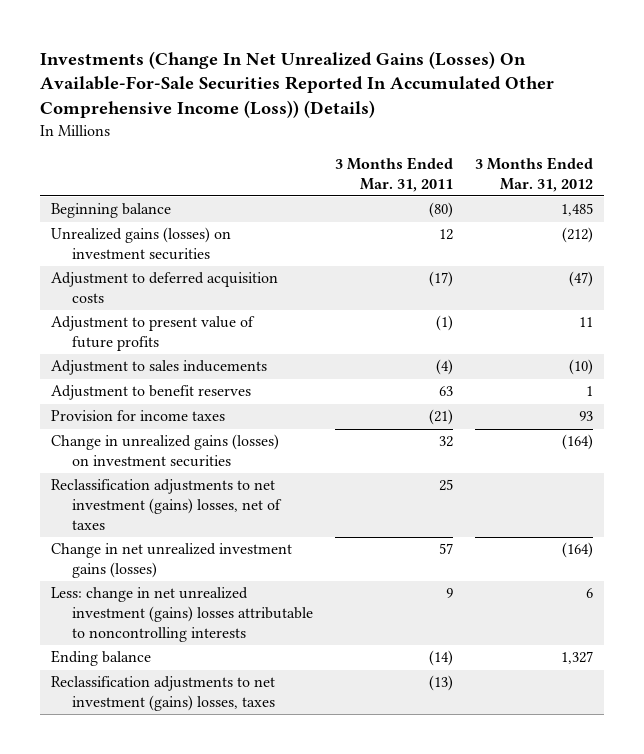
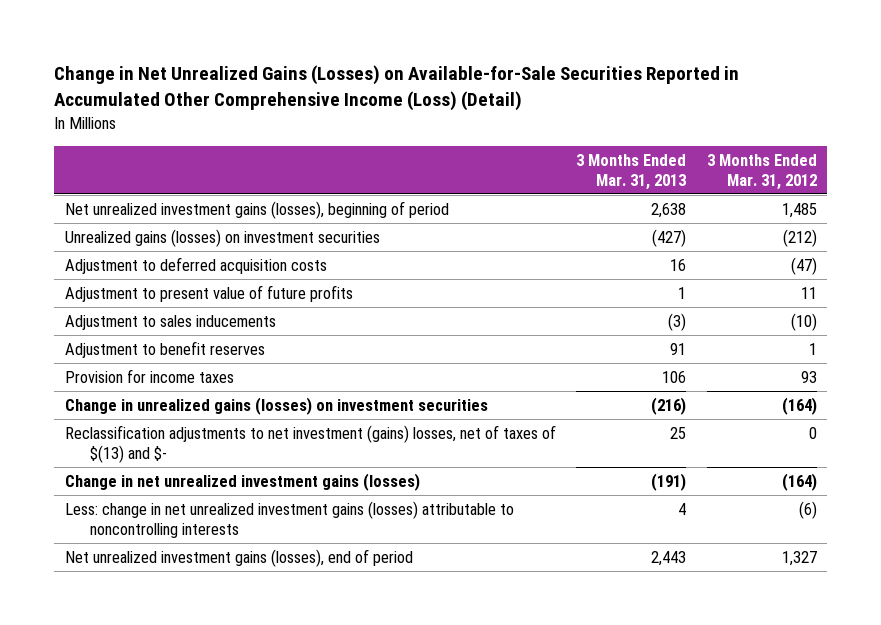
- Investments (Change In Net Unrealized Gains (Losses) On Available-For-Sale Securities Reported In Accumulated Other Comprehensive Income (Loss)) (Details)
+ Change in Net Unrealized Gains (Losses) on Available-for-Sale Securities Reported in Accumulated Other Comprehensive Income (Loss) (Detail)
- | 3 Months Ended Mar. 31, 2011 | 3 Months Ended Mar. 31, 2012
+ | 3 Months Ended Mar. 31, 2013 | 3 Months Ended Mar. 31, 2012
- Beginning balance | (80) | 1,485
+ Net unrealized investment gains (losses), beginning of period | 2,638 | 1,485
- Reclassification adjustments to net investment (gains) losses, net of taxes | 25 |
+ Reclassification adjustments to net investment (gains) losses, net of taxes of $(13) and $- | 25 | 0
- Less: change in net unrealized investment (gains) losses attributable to noncontrolling interests | 9 | 6
- Ending balance | (14) | 1,327
- Reclassification adjustments to net investment (gains) losses, taxes | (13) |
+ Less: change in net unrealized investment gains (losses) attributable to noncontrolling interests | 4 | (6)
+ Net unrealized investment gains (losses), end of period | 2,443 | 1,327

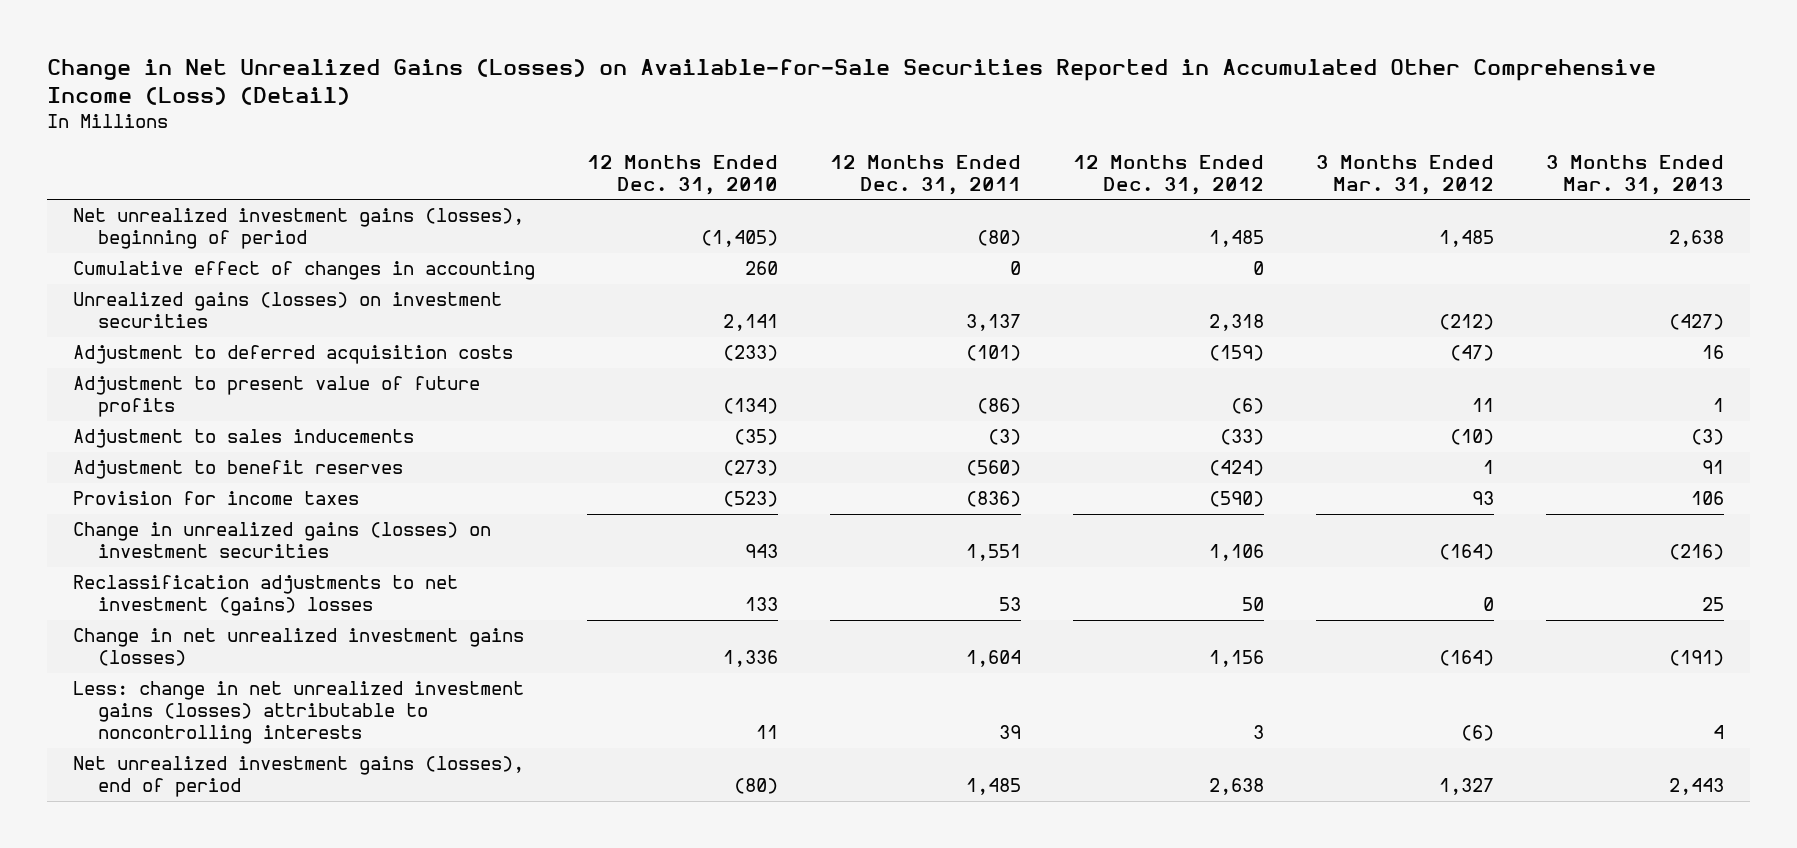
- | 3 Months Ended Mar. 31, 2013 | 3 Months Ended Mar. 31, 2012
+ | 12 Months Ended Dec. 31, 2010 | 12 Months Ended Dec. 31, 2011 | 12 Months Ended Dec. 31, 2012 | 3 Months Ended Mar. 31, 2012 | 3 Months Ended Mar. 31, 2013
+ Cumulative effect of changes in accounting | 260 | 0 | 0 | |
- Reclassification adjustments to net investment (gains) losses, net of taxes of $(13) and $- | 25 | 0
+ Reclassification adjustments to net investment (gains) losses | 133 | 53 | 50 | 0 | 25

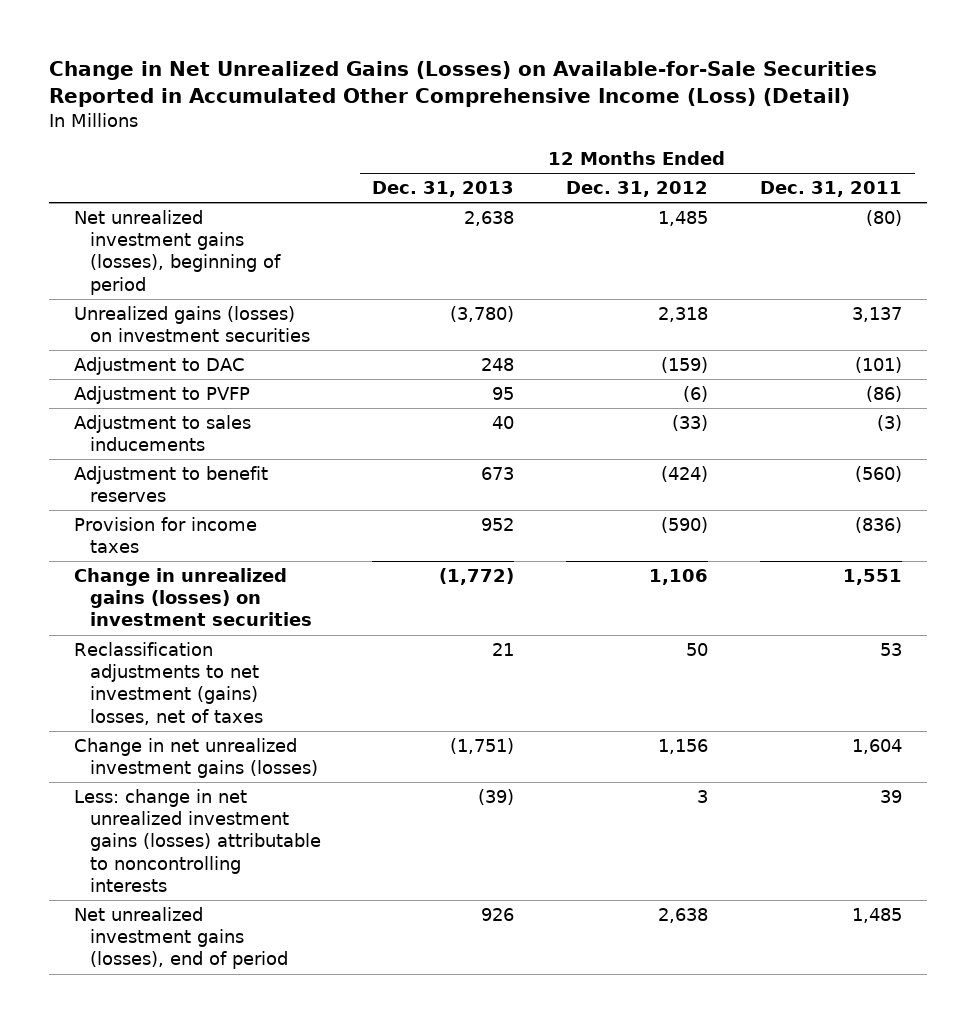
- | 12 Months Ended Dec. 31, 2010 | 12 Months Ended Dec. 31, 2011 | 12 Months Ended Dec. 31, 2012 | 3 Months Ended Mar. 31, 2012 | 3 Months Ended Mar. 31, 2013
+ | 12 Months Ended Dec. 31, 2013 | 12 Months Ended Dec. 31, 2012 | 12 Months Ended Dec. 31, 2011
- Cumulative effect of changes in accounting | 260 | 0 | 0 | |
- Adjustment to deferred acquisition costs | (233) | (101) | (159) | (47) | 16
- Adjustment to present value of future profits | (134) | (86) | (6) | 11 | 1
+ Adjustment to DAC | 248 | (159) | (101)
+ Adjustment to PVFP | 95 | (6) | (86)
- Reclassification adjustments to net investment (gains) losses | 133 | 53 | 50 | 0 | 25
+ Reclassification adjustments to net investment (gains) losses, net of taxes | 21 | 50 | 53

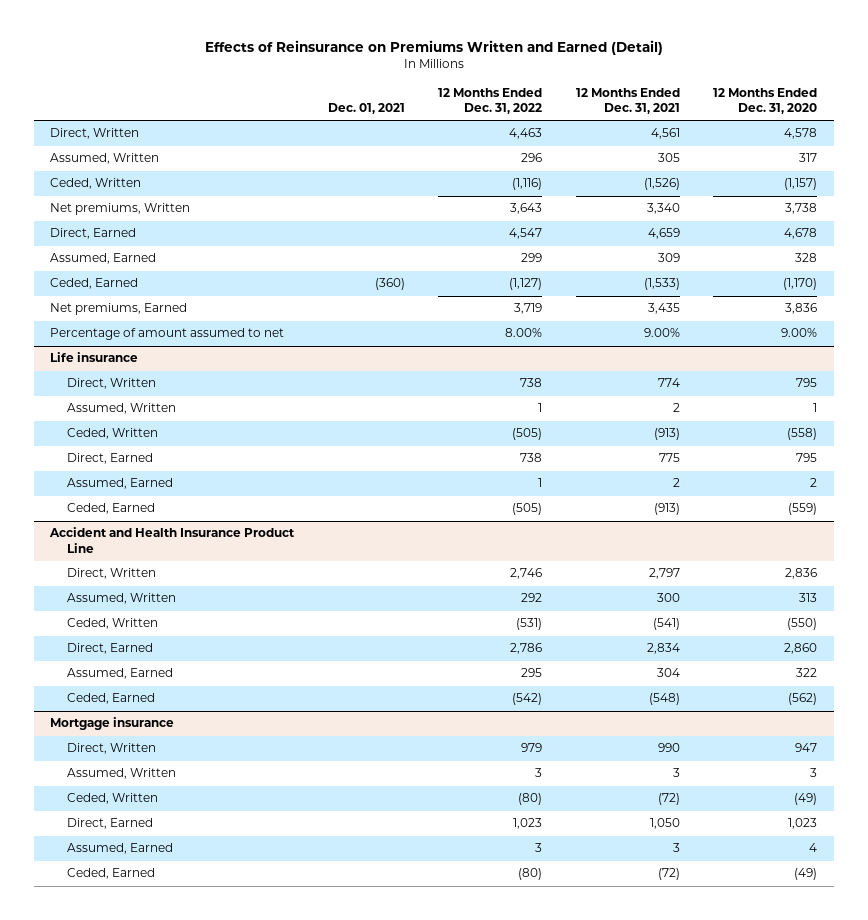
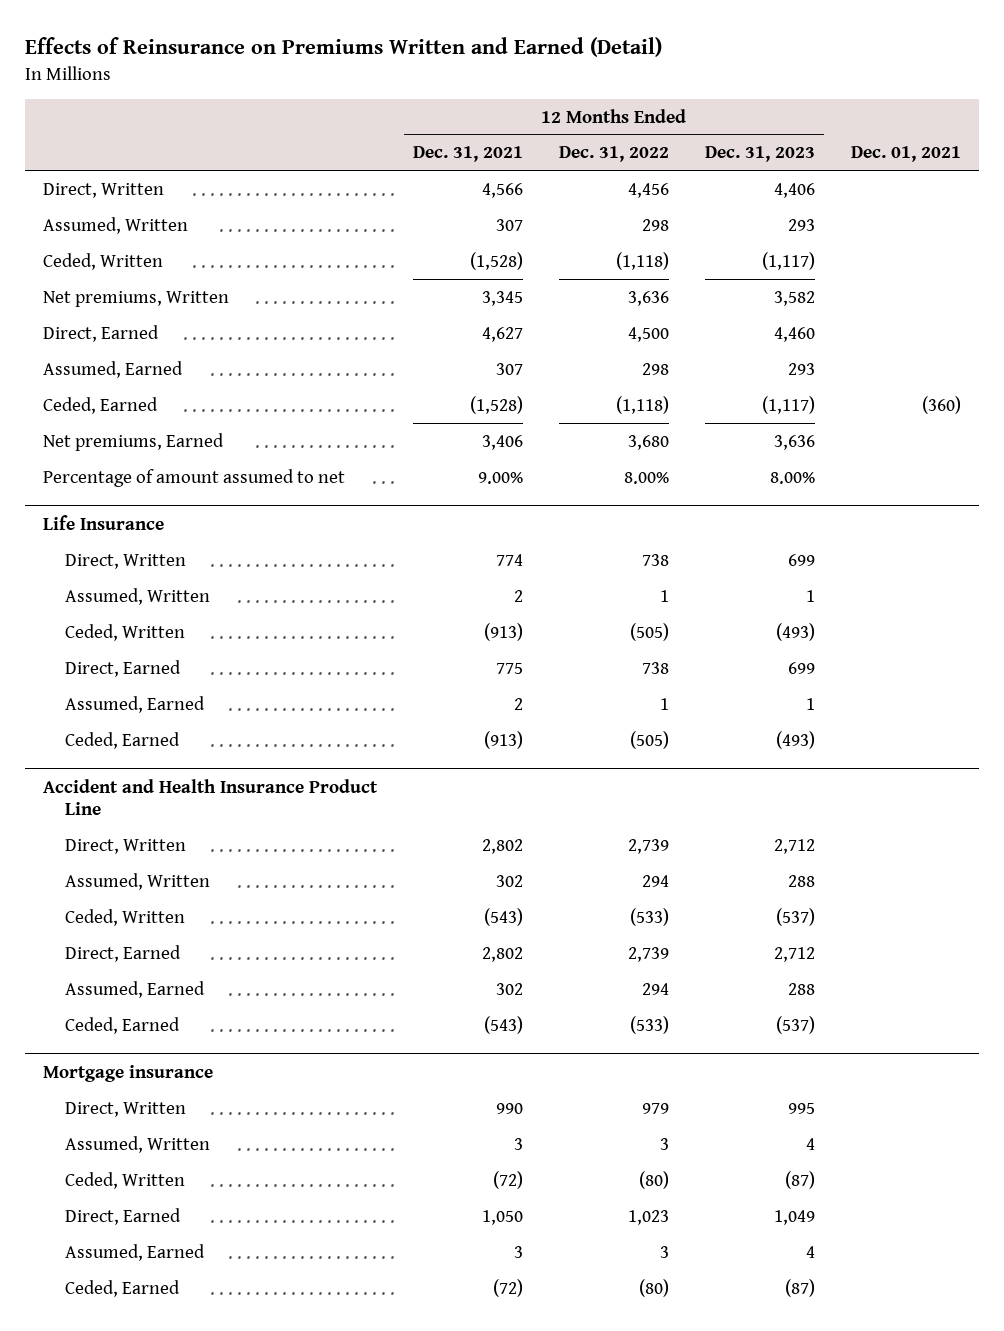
- | Dec. 01, 2021 | 12 Months Ended Dec. 31, 2022 | 12 Months Ended Dec. 31, 2021 | 12 Months Ended Dec. 31, 2020
+ | 12 Months Ended Dec. 31, 2021 | 12 Months Ended Dec. 31, 2022 | 12 Months Ended Dec. 31, 2023 | Dec. 01, 2021
- Direct, Written | | 4,463 | 4,561 | 4,578
- Assumed, Written | | 296 | 305 | 317
- Ceded, Written | | (1,116) | (1,526) | (1,157)
- Net premiums, Written | | 3,643 | 3,340 | 3,738
- Direct, Earned | | 4,547 | 4,659 | 4,678
- Assumed, Earned | | 299 | 309 | 328
- Ceded, Earned | (360) | (1,127) | (1,533) | (1,170)
- Net premiums, Earned | | 3,719 | 3,435 | 3,836
+ Direct, Written | 4,566 | 4,456 | 4,406 |
+ Assumed, Written | 307 | 298 | 293 |
+ Ceded, Written | (1,528) | (1,118) | (1,117) |
+ Net premiums, Written | 3,345 | 3,636 | 3,582 |
+ Direct, Earned | 4,627 | 4,500 | 4,460 |
+ Assumed, Earned | 307 | 298 | 293 |
+ Ceded, Earned | (1,528) | (1,118) | (1,117) | (360)
+ Net premiums, Earned | 3,406 | 3,680 | 3,636 |
- Life insurance
+ Life Insurance
@ Accident and Health Insurance Product Line
- Direct, Written | | 2,746 | 2,797 | 2,836
- Assumed, Written | | 292 | 300 | 313
- Ceded, Written | | (531) | (541) | (550)
- Direct, Earned | | 2,786 | 2,834 | 2,860
- Assumed, Earned | | 295 | 304 | 322
- Ceded, Earned | | (542) | (548) | (562)
+ Direct, Written | 2,802 | 2,739 | 2,712 |
+ Assumed, Written | 302 | 294 | 288 |
+ Ceded, Written | (543) | (533) | (537) |
+ Direct, Earned | 2,802 | 2,739 | 2,712 |
+ Assumed, Earned | 302 | 294 | 288 |
+ Ceded, Earned | (543) | (533) | (537) |

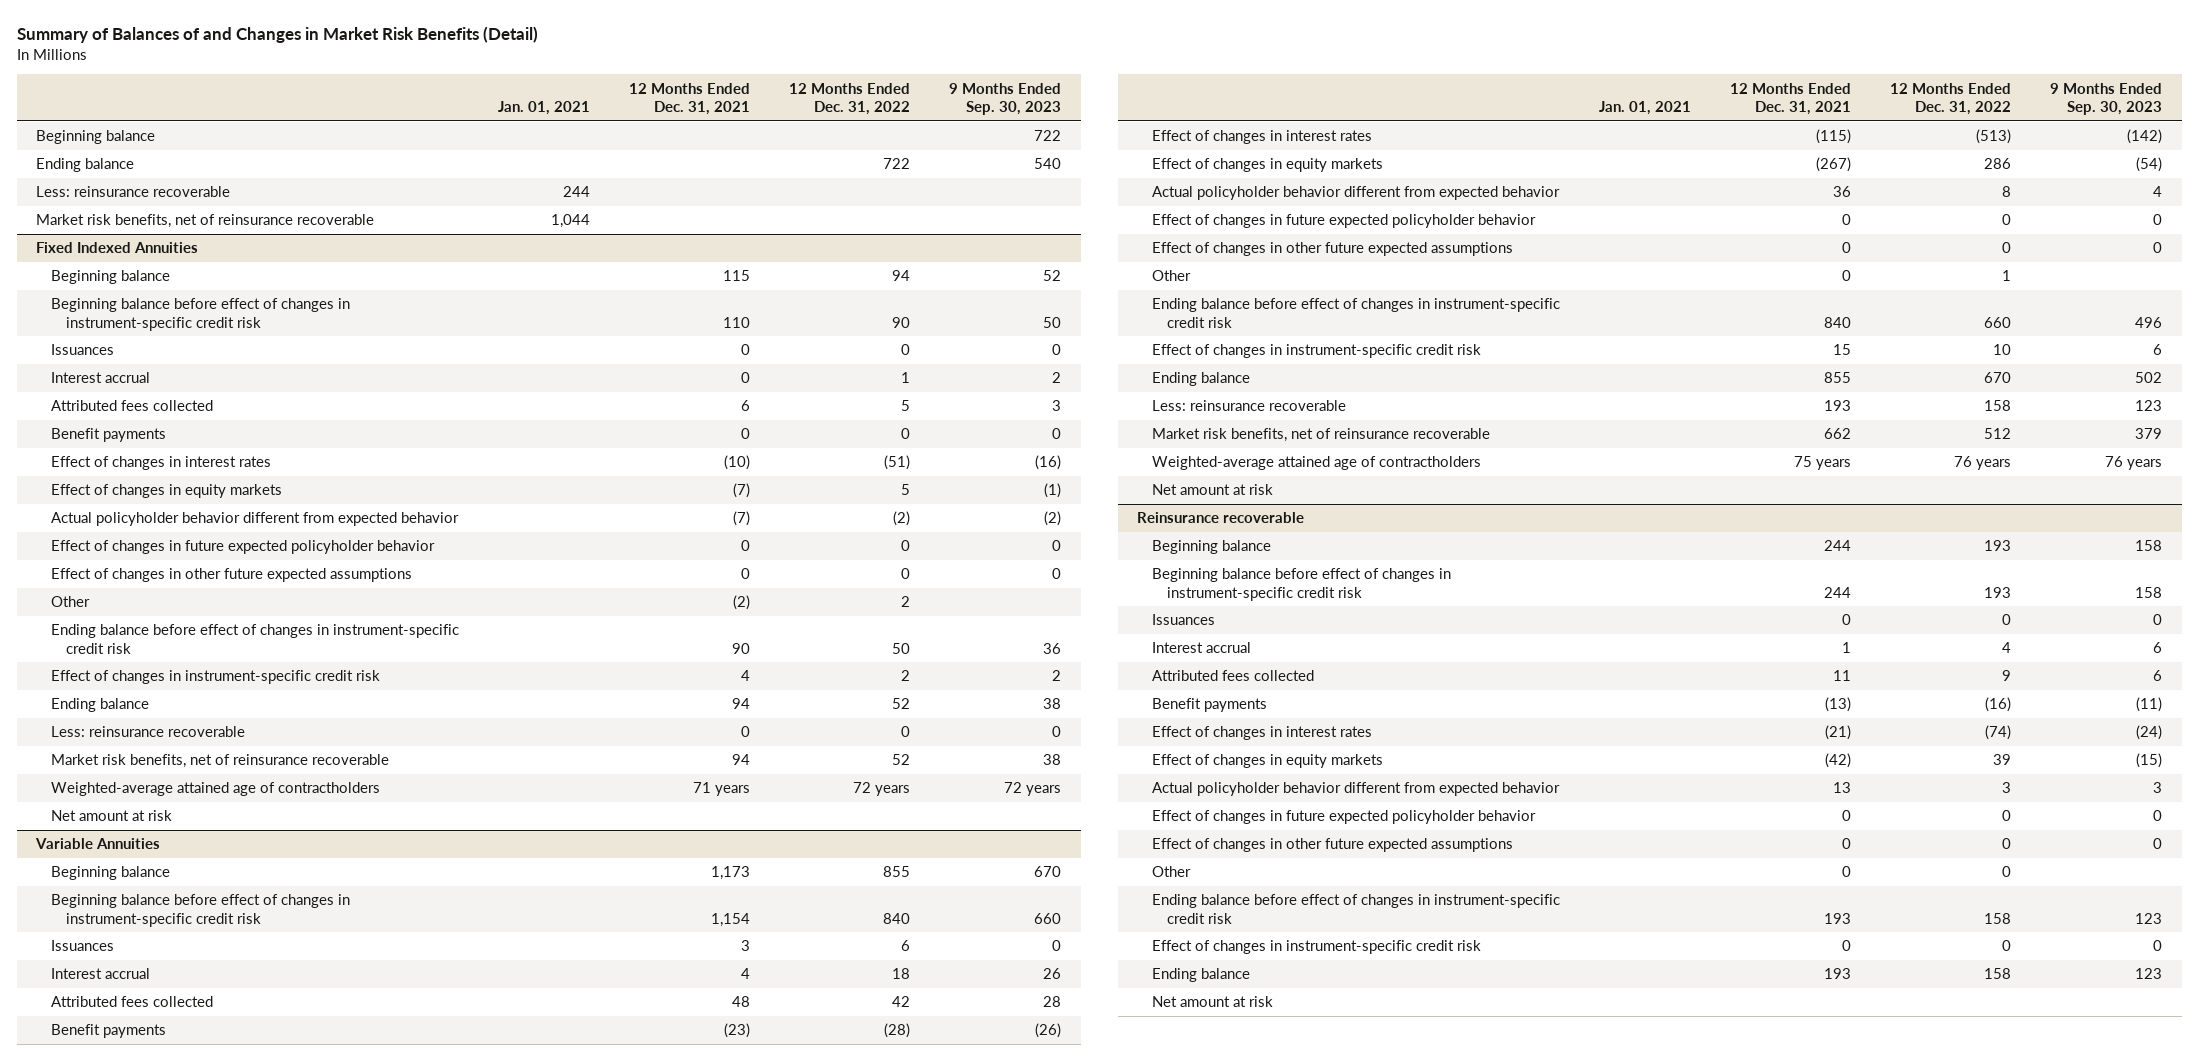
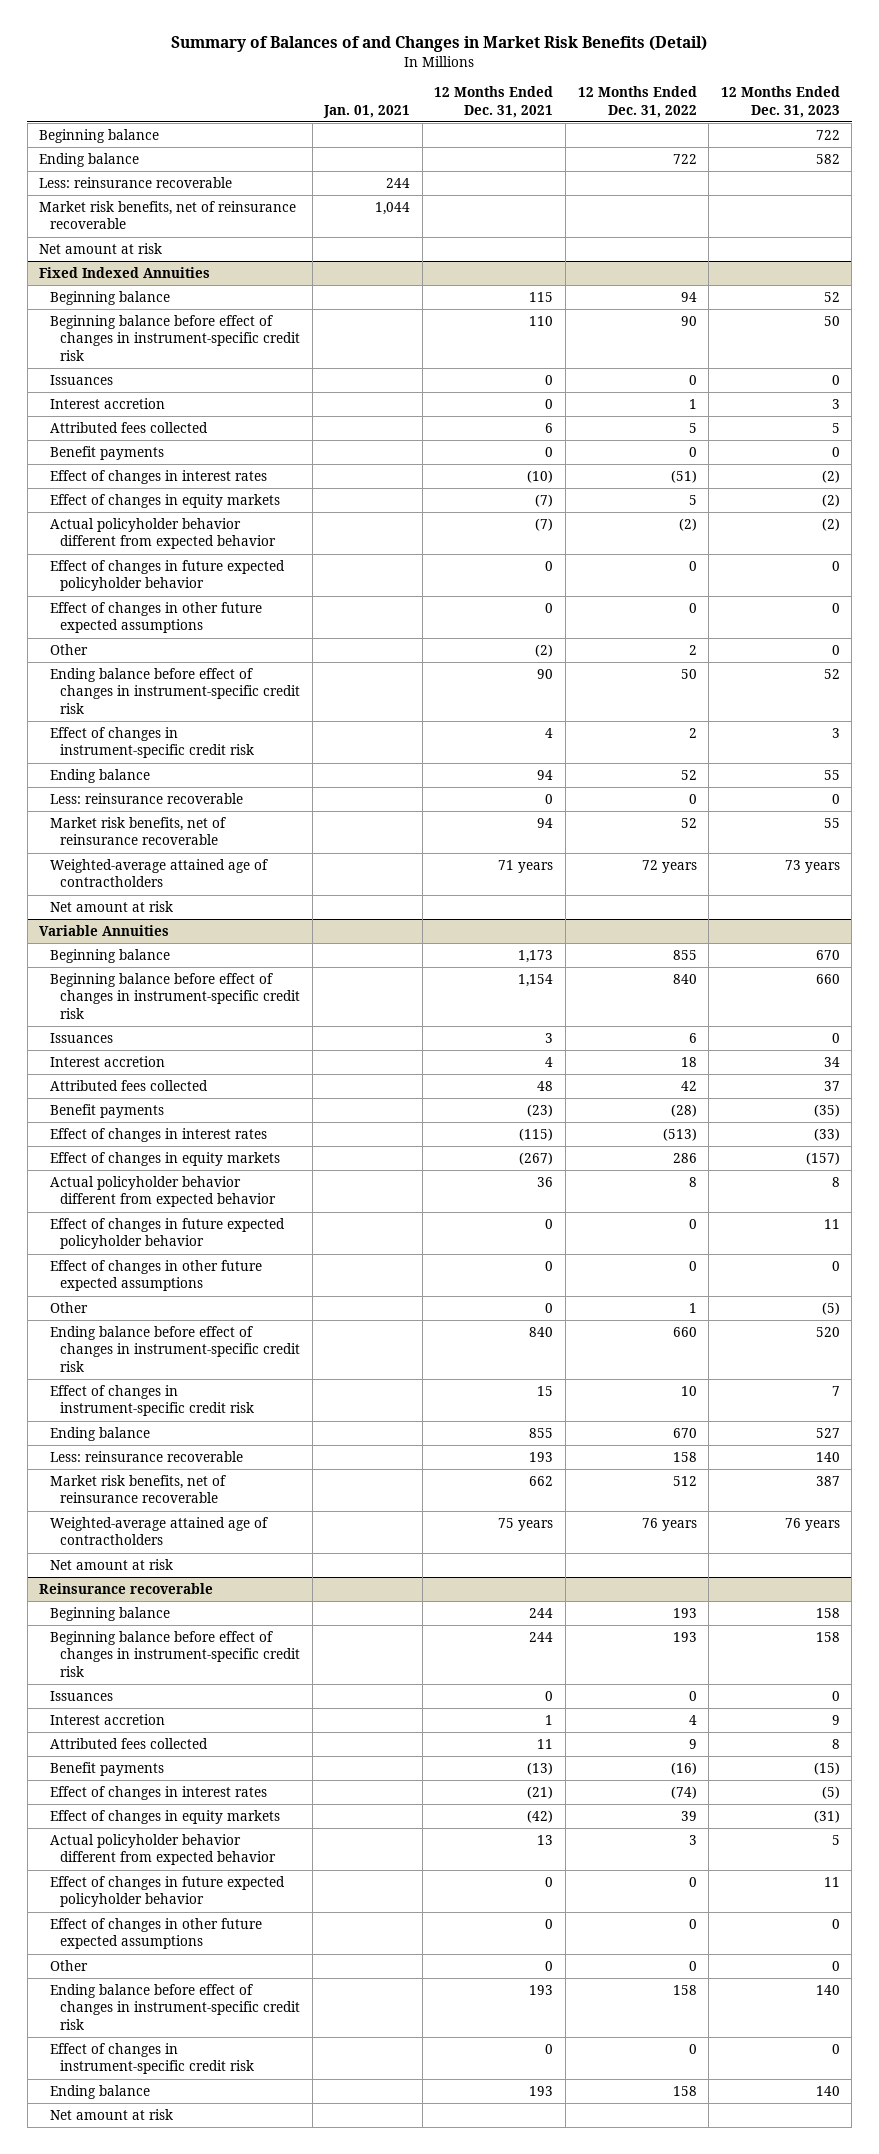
- | Jan. 01, 2021 | 12 Months Ended Dec. 31, 2021 | 12 Months Ended Dec. 31, 2022 | 9 Months Ended Sep. 30, 2023
+ | Jan. 01, 2021 | 12 Months Ended Dec. 31, 2021 | 12 Months Ended Dec. 31, 2022 | 12 Months Ended Dec. 31, 2023
+ Net amount at risk
@ Fixed Indexed Annuities
- Interest accrual | | 0 | 1 | 2
+ Interest accretion | | 0 | 1 | 3
@ Variable Annuities
- Interest accrual | | 4 | 18 | 26
+ Interest accretion | | 4 | 18 | 34
@ Reinsurance recoverable
- Interest accrual | | 1 | 4 | 6
+ Interest accretion | | 1 | 4 | 9

